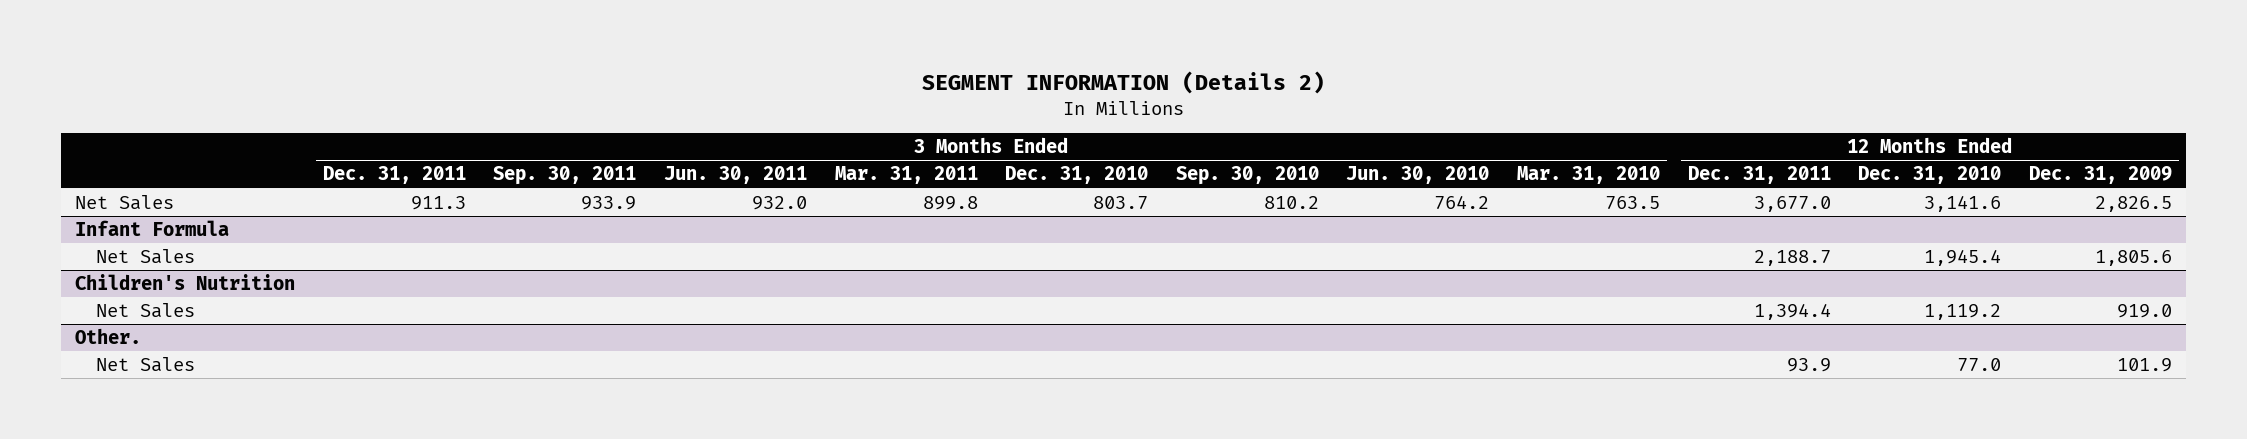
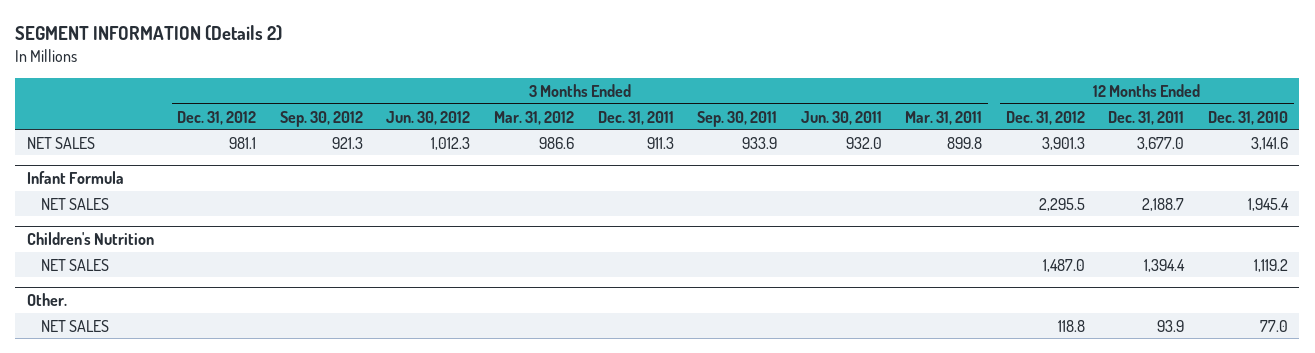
- | 3 Months Ended Dec. 31, 2011 | 3 Months Ended Sep. 30, 2011 | 3 Months Ended Jun. 30, 2011 | 3 Months Ended Mar. 31, 2011 | 3 Months Ended Dec. 31, 2010 | 3 Months Ended Sep. 30, 2010 | 3 Months Ended Jun. 30, 2010 | 3 Months Ended Mar. 31, 2010 | 12 Months Ended Dec. 31, 2011 | 12 Months Ended Dec. 31, 2010 | 12 Months Ended Dec. 31, 2009
+ | 3 Months Ended Dec. 31, 2012 | 3 Months Ended Sep. 30, 2012 | 3 Months Ended Jun. 30, 2012 | 3 Months Ended Mar. 31, 2012 | 3 Months Ended Dec. 31, 2011 | 3 Months Ended Sep. 30, 2011 | 3 Months Ended Jun. 30, 2011 | 3 Months Ended Mar. 31, 2011 | 12 Months Ended Dec. 31, 2012 | 12 Months Ended Dec. 31, 2011 | 12 Months Ended Dec. 31, 2010
- Net Sales | 911.3 | 933.9 | 932.0 | 899.8 | 803.7 | 810.2 | 764.2 | 763.5 | 3,677.0 | 3,141.6 | 2,826.5
+ NET SALES | 981.1 | 921.3 | 1,012.3 | 986.6 | 911.3 | 933.9 | 932.0 | 899.8 | 3,901.3 | 3,677.0 | 3,141.6
@ Infant Formula
- Net Sales | | | | | | | | | 2,188.7 | 1,945.4 | 1,805.6
+ NET SALES | | | | | | | | | 2,295.5 | 2,188.7 | 1,945.4
@ Children's Nutrition
- Net Sales | | | | | | | | | 1,394.4 | 1,119.2 | 919.0
+ NET SALES | | | | | | | | | 1,487.0 | 1,394.4 | 1,119.2
@ Other.
- Net Sales | | | | | | | | | 93.9 | 77.0 | 101.9
+ NET SALES | | | | | | | | | 118.8 | 93.9 | 77.0

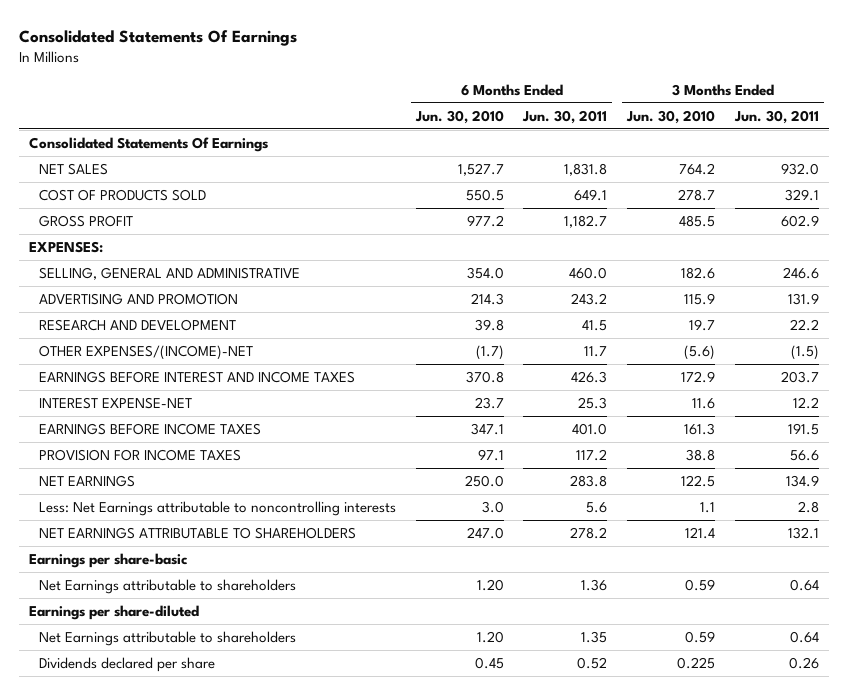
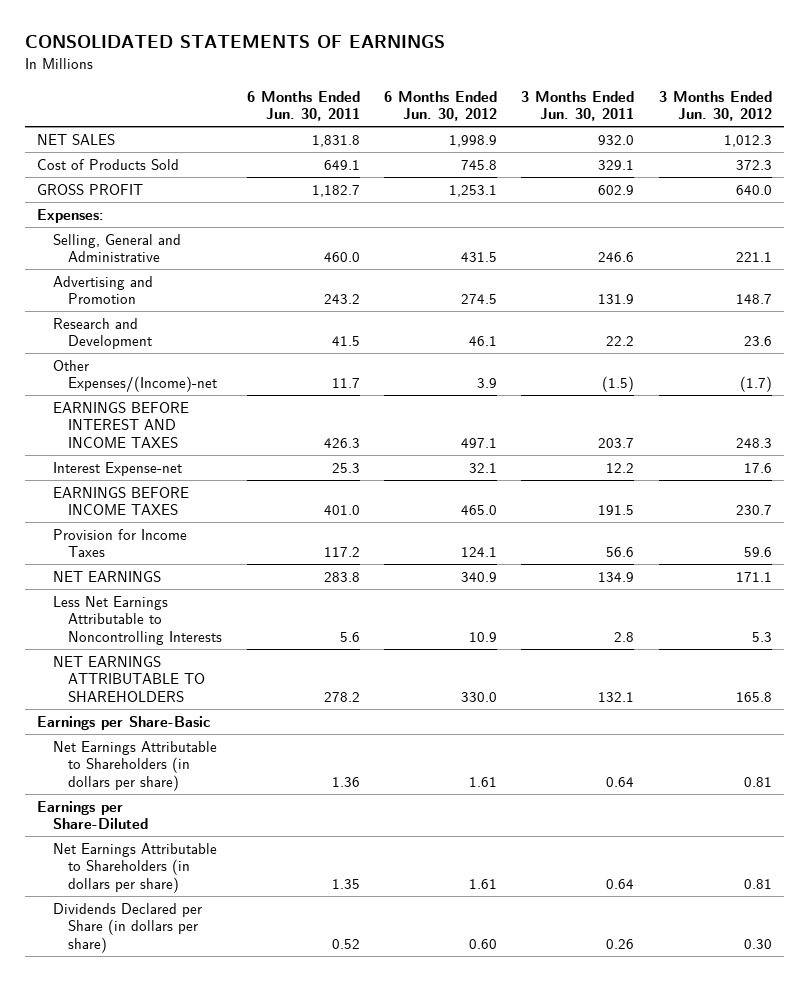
- Consolidated Statements Of Earnings
+ CONSOLIDATED STATEMENTS OF EARNINGS
- | 6 Months Ended Jun. 30, 2010 | 6 Months Ended Jun. 30, 2011 | 3 Months Ended Jun. 30, 2010 | 3 Months Ended Jun. 30, 2011
+ | 6 Months Ended Jun. 30, 2011 | 6 Months Ended Jun. 30, 2012 | 3 Months Ended Jun. 30, 2011 | 3 Months Ended Jun. 30, 2012
- Consolidated Statements Of Earnings
- COST OF PRODUCTS SOLD | 550.5 | 649.1 | 278.7 | 329.1
+ Cost of Products Sold | 649.1 | 745.8 | 329.1 | 372.3
- EXPENSES:
- SELLING, GENERAL AND ADMINISTRATIVE | 354.0 | 460.0 | 182.6 | 246.6
- ADVERTISING AND PROMOTION | 214.3 | 243.2 | 115.9 | 131.9
- RESEARCH AND DEVELOPMENT | 39.8 | 41.5 | 19.7 | 22.2
- OTHER EXPENSES/(INCOME)-NET | (1.7) | 11.7 | (5.6) | (1.5)
+ Expenses:
+ Selling, General and Administrative | 460.0 | 431.5 | 246.6 | 221.1
+ Advertising and Promotion | 243.2 | 274.5 | 131.9 | 148.7
+ Research and Development | 41.5 | 46.1 | 22.2 | 23.6
+ Other Expenses/(Income)-net | 11.7 | 3.9 | (1.5) | (1.7)
- INTEREST EXPENSE-NET | 23.7 | 25.3 | 11.6 | 12.2
+ Interest Expense-net | 25.3 | 32.1 | 12.2 | 17.6
- PROVISION FOR INCOME TAXES | 97.1 | 117.2 | 38.8 | 56.6
+ Provision for Income Taxes | 117.2 | 124.1 | 56.6 | 59.6
- Less: Net Earnings attributable to noncontrolling interests | 3.0 | 5.6 | 1.1 | 2.8
+ Less Net Earnings Attributable to Noncontrolling Interests | 5.6 | 10.9 | 2.8 | 5.3
- Earnings per share-basic
- Net Earnings attributable to shareholders | 1.20 | 1.36 | 0.59 | 0.64
- Earnings per share-diluted
- Net Earnings attributable to shareholders | 1.20 | 1.35 | 0.59 | 0.64
- Dividends declared per share | 0.45 | 0.52 | 0.225 | 0.26
+ Earnings per Share-Basic
+ Net Earnings Attributable to Shareholders (in dollars per share) | 1.36 | 1.61 | 0.64 | 0.81
+ Earnings per Share-Diluted
+ Net Earnings Attributable to Shareholders (in dollars per share) | 1.35 | 1.61 | 0.64 | 0.81
+ Dividends Declared per Share (in dollars per share) | 0.52 | 0.60 | 0.26 | 0.30

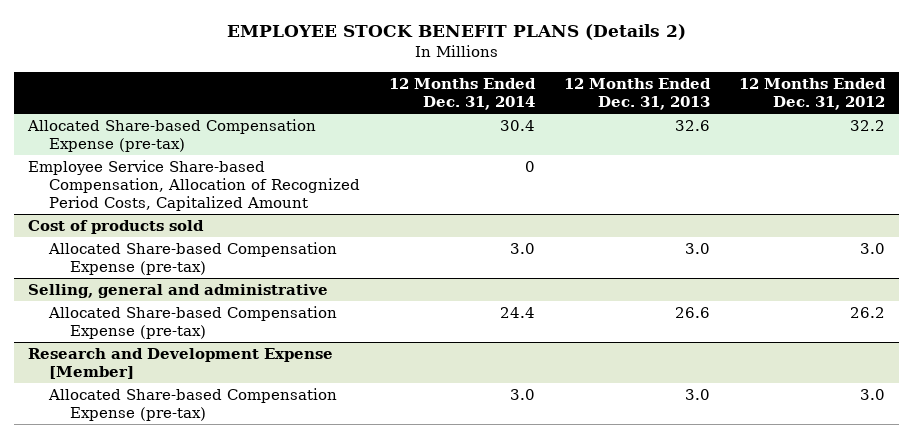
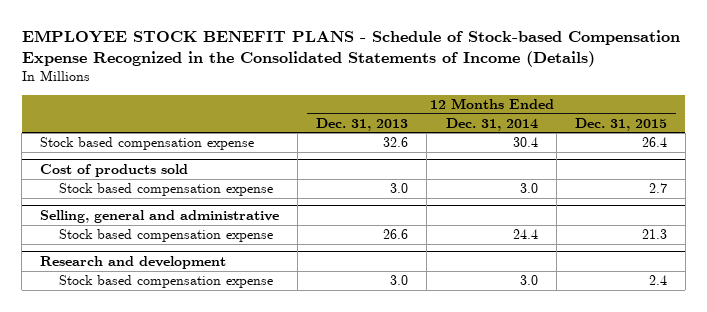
- EMPLOYEE STOCK BENEFIT PLANS (Details 2)
+ EMPLOYEE STOCK BENEFIT PLANS - Schedule of Stock-based Compensation Expense Recognized in the Consolidated Statements of Income (Details)
- | 12 Months Ended Dec. 31, 2014 | 12 Months Ended Dec. 31, 2013 | 12 Months Ended Dec. 31, 2012
+ | 12 Months Ended Dec. 31, 2013 | 12 Months Ended Dec. 31, 2014 | 12 Months Ended Dec. 31, 2015
- Allocated Share-based Compensation Expense (pre-tax) | 30.4 | 32.6 | 32.2
- Employee Service Share-based Compensation, Allocation of Recognized Period Costs, Capitalized Amount | 0 | |
+ Stock based compensation expense | 32.6 | 30.4 | 26.4
@ Cost of products sold
- Allocated Share-based Compensation Expense (pre-tax) | 3.0 | 3.0 | 3.0
+ Stock based compensation expense | 3.0 | 3.0 | 2.7
@ Selling, general and administrative
- Allocated Share-based Compensation Expense (pre-tax) | 24.4 | 26.6 | 26.2
- Research and Development Expense [Member]
- Allocated Share-based Compensation Expense (pre-tax) | 3.0 | 3.0 | 3.0
@ Selling, general and administrative
+ Stock based compensation expense | 26.6 | 24.4 | 21.3
+ Research and development
+ Stock based compensation expense | 3.0 | 3.0 | 2.4

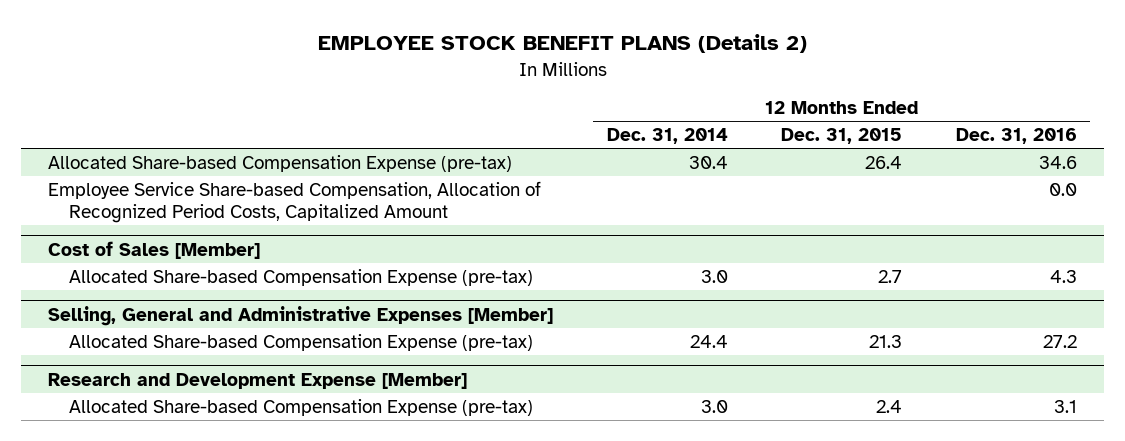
- EMPLOYEE STOCK BENEFIT PLANS - Schedule of Stock-based Compensation Expense Recognized in the Consolidated Statements of Income (Details)
+ EMPLOYEE STOCK BENEFIT PLANS (Details 2)
- | 12 Months Ended Dec. 31, 2013 | 12 Months Ended Dec. 31, 2014 | 12 Months Ended Dec. 31, 2015
+ | 12 Months Ended Dec. 31, 2014 | 12 Months Ended Dec. 31, 2015 | 12 Months Ended Dec. 31, 2016
- Stock based compensation expense | 32.6 | 30.4 | 26.4
- Cost of products sold
- Stock based compensation expense | 3.0 | 3.0 | 2.7
- Selling, general and administrative
- Stock based compensation expense | 26.6 | 24.4 | 21.3
- Research and development
- Stock based compensation expense | 3.0 | 3.0 | 2.4
+ Allocated Share-based Compensation Expense (pre-tax) | 30.4 | 26.4 | 34.6
+ Employee Service Share-based Compensation, Allocation of Recognized Period Costs, Capitalized Amount | | | 0.0
+ Cost of Sales [Member]
+ Allocated Share-based Compensation Expense (pre-tax) | 3.0 | 2.7 | 4.3
+ Selling, General and Administrative Expenses [Member]
+ Allocated Share-based Compensation Expense (pre-tax) | 24.4 | 21.3 | 27.2
+ Research and Development Expense [Member]
+ Allocated Share-based Compensation Expense (pre-tax) | 3.0 | 2.4 | 3.1

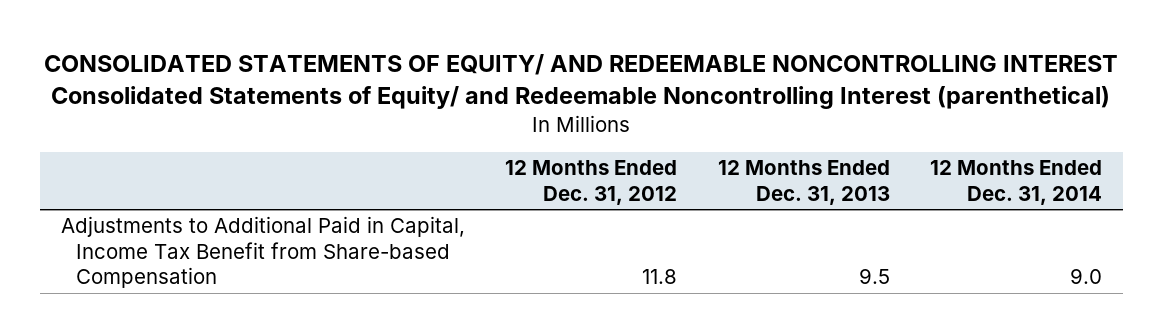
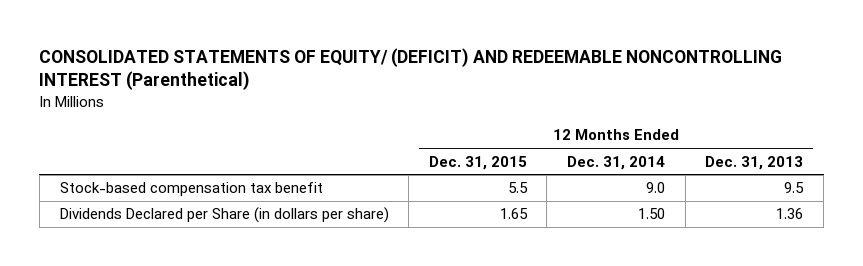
- CONSOLIDATED STATEMENTS OF EQUITY/ AND REDEEMABLE NONCONTROLLING INTEREST Consolidated Statements of Equity/ and Redeemable Noncontrolling Interest (parenthetical)
+ CONSOLIDATED STATEMENTS OF EQUITY/ (DEFICIT) AND REDEEMABLE NONCONTROLLING INTEREST (Parenthetical)
- | 12 Months Ended Dec. 31, 2012 | 12 Months Ended Dec. 31, 2013 | 12 Months Ended Dec. 31, 2014
+ | 12 Months Ended Dec. 31, 2015 | 12 Months Ended Dec. 31, 2014 | 12 Months Ended Dec. 31, 2013
- Adjustments to Additional Paid in Capital, Income Tax Benefit from Share-based Compensation | 11.8 | 9.5 | 9.0
+ Stock-based compensation tax benefit | 5.5 | 9.0 | 9.5
+ Dividends Declared per Share (in dollars per share) | 1.65 | 1.50 | 1.36

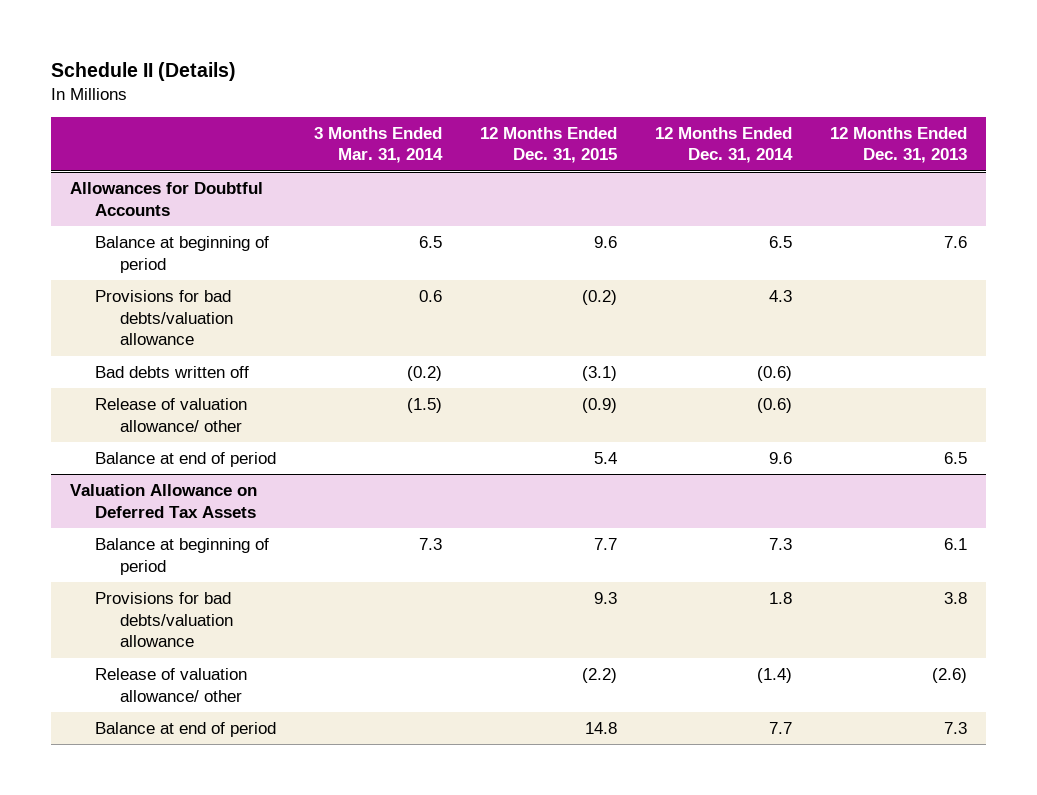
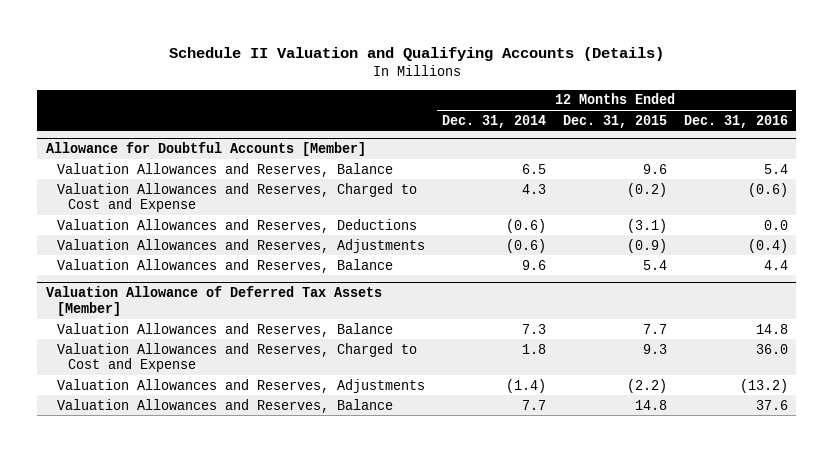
- Schedule II (Details)
+ Schedule II Valuation and Qualifying Accounts (Details)
- | 3 Months Ended Mar. 31, 2014 | 12 Months Ended Dec. 31, 2015 | 12 Months Ended Dec. 31, 2014 | 12 Months Ended Dec. 31, 2013
+ | 12 Months Ended Dec. 31, 2014 | 12 Months Ended Dec. 31, 2015 | 12 Months Ended Dec. 31, 2016
- Allowances for Doubtful Accounts
- Balance at beginning of period | 6.5 | 9.6 | 6.5 | 7.6
- Provisions for bad debts/valuation allowance | 0.6 | (0.2) | 4.3 |
- Bad debts written off | (0.2) | (3.1) | (0.6) |
- Release of valuation allowance/ other | (1.5) | (0.9) | (0.6) |
- Balance at end of period | | 5.4 | 9.6 | 6.5
- Valuation Allowance on Deferred Tax Assets
- Balance at beginning of period | 7.3 | 7.7 | 7.3 | 6.1
- Provisions for bad debts/valuation allowance | | 9.3 | 1.8 | 3.8
- Release of valuation allowance/ other | | (2.2) | (1.4) | (2.6)
- Balance at end of period | | 14.8 | 7.7 | 7.3
+ Allowance for Doubtful Accounts [Member]
+ Valuation Allowances and Reserves, Balance | 6.5 | 9.6 | 5.4
+ Valuation Allowances and Reserves, Charged to Cost and Expense | 4.3 | (0.2) | (0.6)
+ Valuation Allowances and Reserves, Deductions | (0.6) | (3.1) | 0.0
+ Valuation Allowances and Reserves, Adjustments | (0.6) | (0.9) | (0.4)
+ Valuation Allowances and Reserves, Balance | 9.6 | 5.4 | 4.4
+ Valuation Allowance of Deferred Tax Assets [Member]
+ Valuation Allowances and Reserves, Balance | 7.3 | 7.7 | 14.8
+ Valuation Allowances and Reserves, Charged to Cost and Expense | 1.8 | 9.3 | 36.0
+ Valuation Allowances and Reserves, Adjustments | (1.4) | (2.2) | (13.2)
+ Valuation Allowances and Reserves, Balance | 7.7 | 14.8 | 37.6

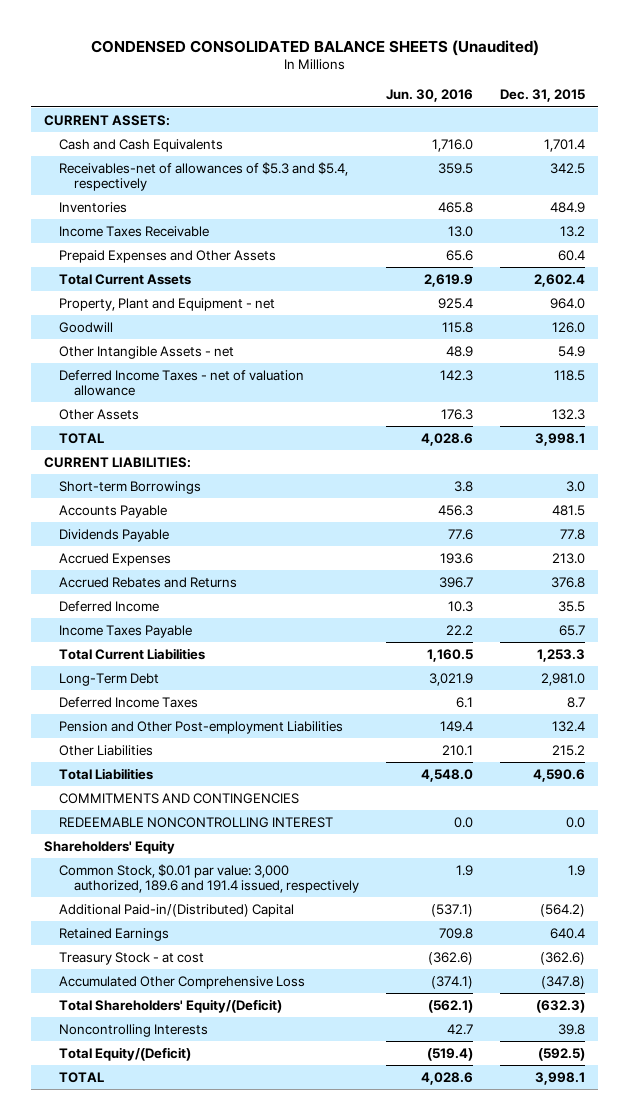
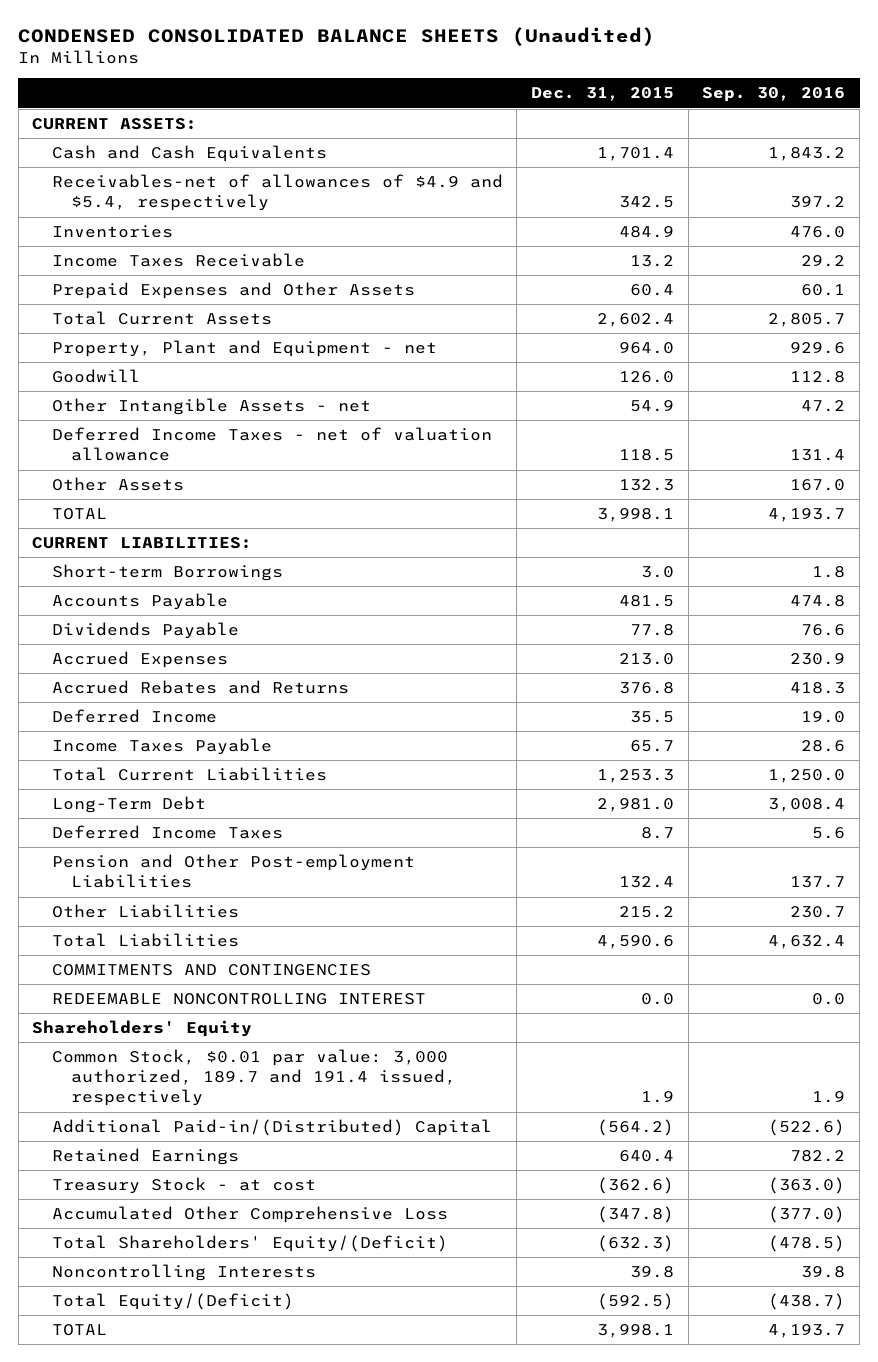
- | Jun. 30, 2016 | Dec. 31, 2015
+ | Dec. 31, 2015 | Sep. 30, 2016
- Receivables-net of allowances of $5.3 and $5.4, respectively | 359.5 | 342.5
+ Receivables-net of allowances of $4.9 and $5.4, respectively | 342.5 | 397.2
- Common Stock, $0.01 par value: 3,000 authorized, 189.6 and 191.4 issued, respectively | 1.9 | 1.9
+ Common Stock, $0.01 par value: 3,000 authorized, 189.7 and 191.4 issued, respectively | 1.9 | 1.9

